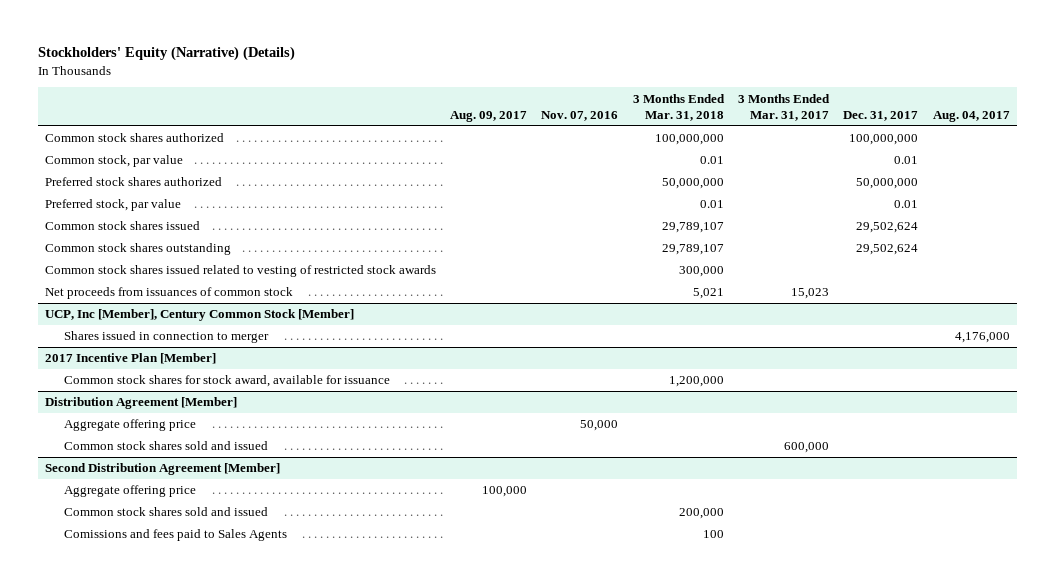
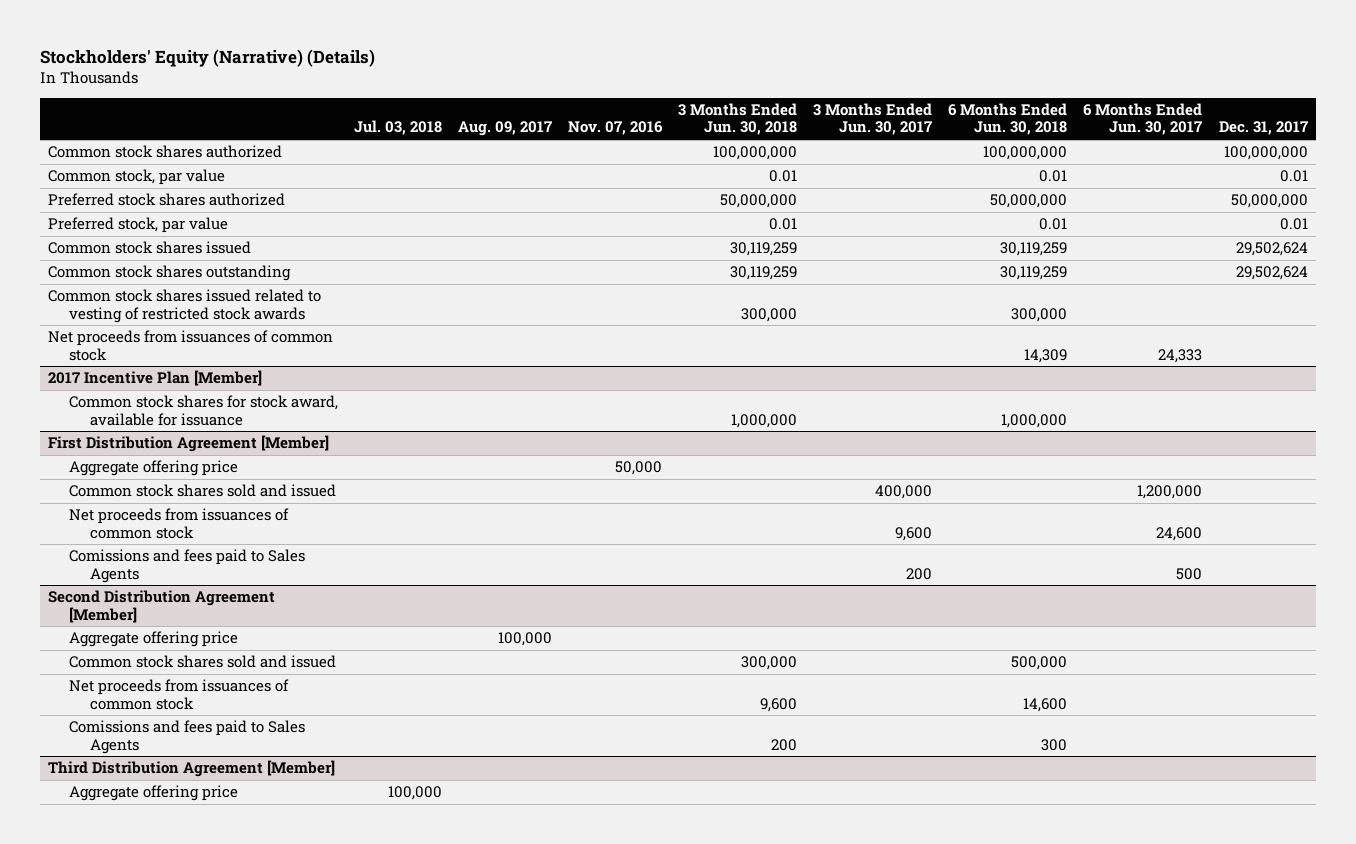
- | Aug. 09, 2017 | Nov. 07, 2016 | 3 Months Ended Mar. 31, 2018 | 3 Months Ended Mar. 31, 2017 | Dec. 31, 2017 | Aug. 04, 2017
+ | Jul. 03, 2018 | Aug. 09, 2017 | Nov. 07, 2016 | 3 Months Ended Jun. 30, 2018 | 3 Months Ended Jun. 30, 2017 | 6 Months Ended Jun. 30, 2018 | 6 Months Ended Jun. 30, 2017 | Dec. 31, 2017
- UCP, Inc [Member], Century Common Stock [Member]
- Shares issued in connection to merger | | | | | | 4,176,000
- Distribution Agreement [Member]
+ First Distribution Agreement [Member]
+ Net proceeds from issuances of common stock | | | | | 9,600 | | 24,600 |
+ Comissions and fees paid to Sales Agents | | | | | 200 | | 500 |
@ Second Distribution Agreement [Member]
+ Net proceeds from issuances of common stock | | | | 9,600 | | 14,600 | |
+ Third Distribution Agreement [Member]
+ Aggregate offering price | 100,000 | | | | | | |

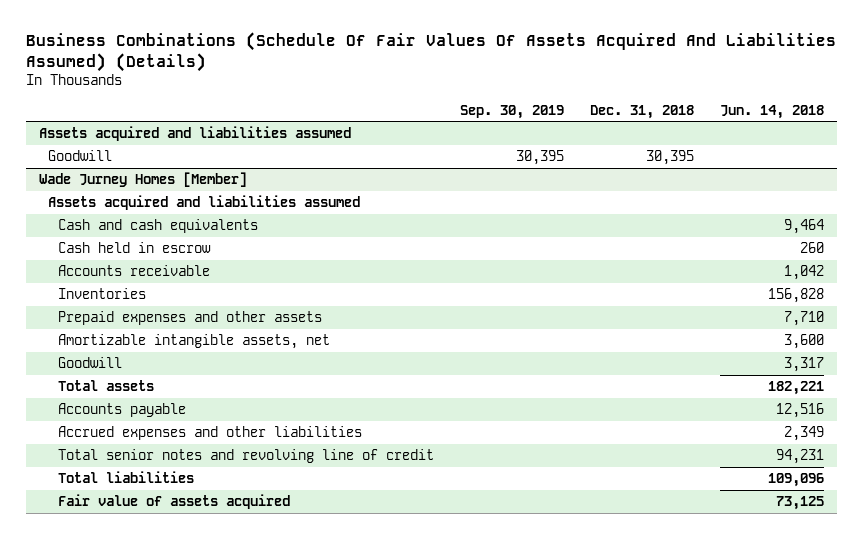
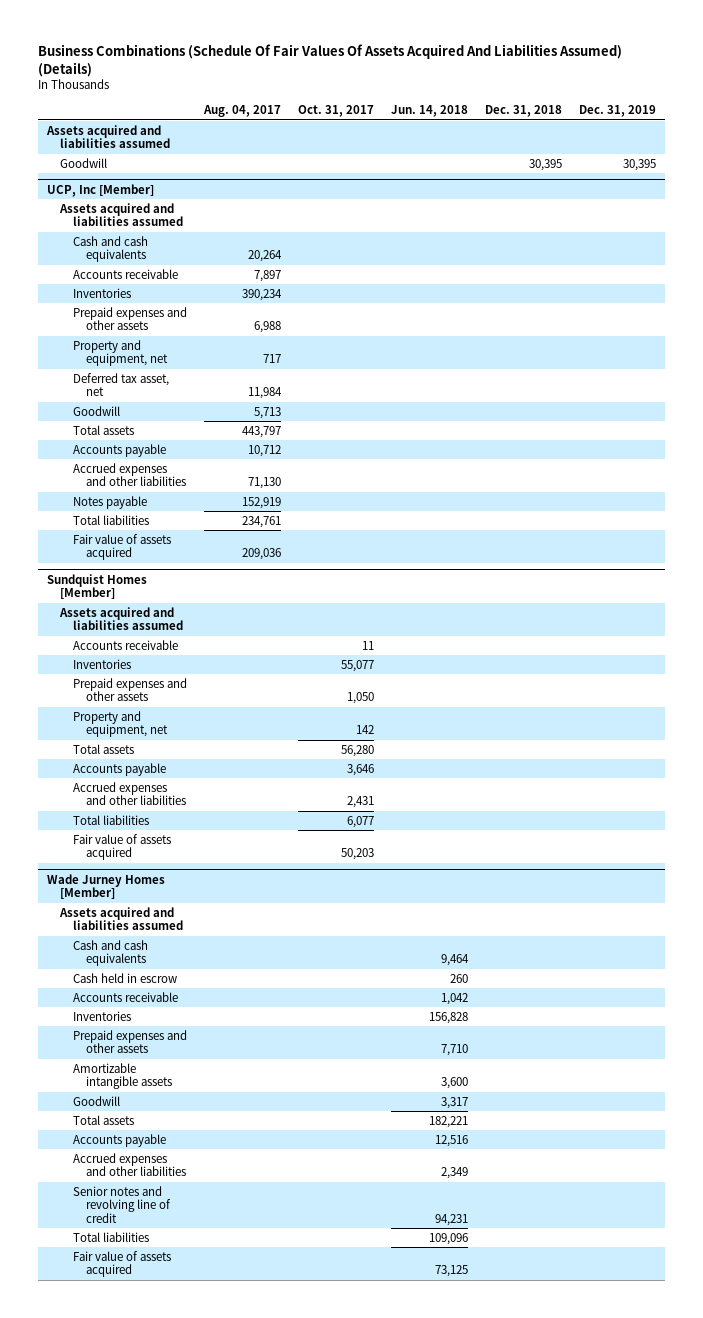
- | Sep. 30, 2019 | Dec. 31, 2018 | Jun. 14, 2018
+ | Aug. 04, 2017 | Oct. 31, 2017 | Jun. 14, 2018 | Dec. 31, 2018 | Dec. 31, 2019
+ UCP, Inc [Member]
+ Assets acquired and liabilities assumed
+ Cash and cash equivalents | 20,264 | | | |
+ Accounts receivable | 7,897 | | | |
+ Inventories | 390,234 | | | |
+ Prepaid expenses and other assets | 6,988 | | | |
+ Property and equipment, net | 717 | | | |
+ Deferred tax asset, net | 11,984 | | | |
+ Goodwill | 5,713 | | | |
+ Total assets | 443,797 | | | |
+ Accounts payable | 10,712 | | | |
+ Accrued expenses and other liabilities | 71,130 | | | |
+ Notes payable | 152,919 | | | |
+ Total liabilities | 234,761 | | | |
+ Fair value of assets acquired | 209,036 | | | |
+ Sundquist Homes [Member]
+ Assets acquired and liabilities assumed
+ Accounts receivable | | 11 | | |
+ Inventories | | 55,077 | | |
+ Prepaid expenses and other assets | | 1,050 | | |
+ Property and equipment, net | | 142 | | |
+ Total assets | | 56,280 | | |
+ Accounts payable | | 3,646 | | |
+ Accrued expenses and other liabilities | | 2,431 | | |
+ Total liabilities | | 6,077 | | |
+ Fair value of assets acquired | | 50,203 | | |
@ Wade Jurney Homes [Member]
- Amortizable intangible assets, net | | | 3,600
+ Amortizable intangible assets | | | 3,600 | |
- Total senior notes and revolving line of credit | | | 94,231
+ Senior notes and revolving line of credit | | | 94,231 | |

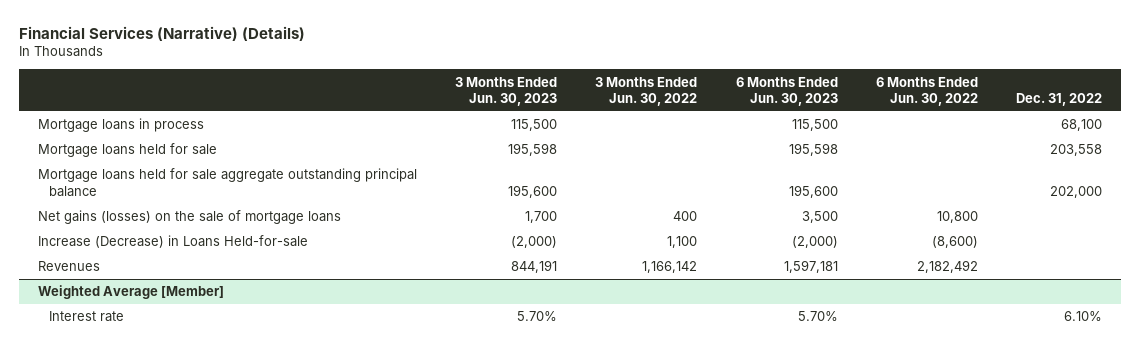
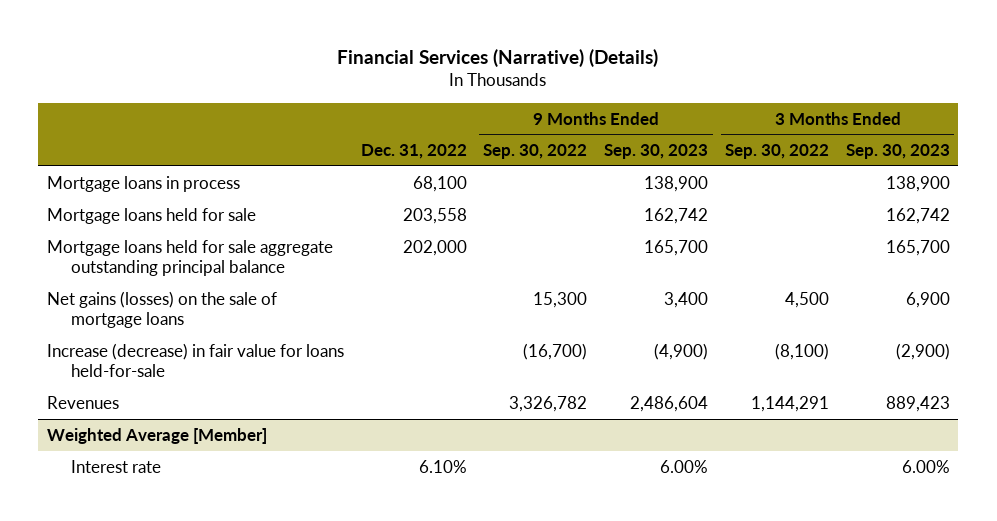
- | 3 Months Ended Jun. 30, 2023 | 3 Months Ended Jun. 30, 2022 | 6 Months Ended Jun. 30, 2023 | 6 Months Ended Jun. 30, 2022 | Dec. 31, 2022
+ | Dec. 31, 2022 | 9 Months Ended Sep. 30, 2022 | 9 Months Ended Sep. 30, 2023 | 3 Months Ended Sep. 30, 2022 | 3 Months Ended Sep. 30, 2023
- Increase (Decrease) in Loans Held-for-sale | (2,000) | 1,100 | (2,000) | (8,600) |
+ Increase (decrease) in fair value for loans held-for-sale | | (16,700) | (4,900) | (8,100) | (2,900)

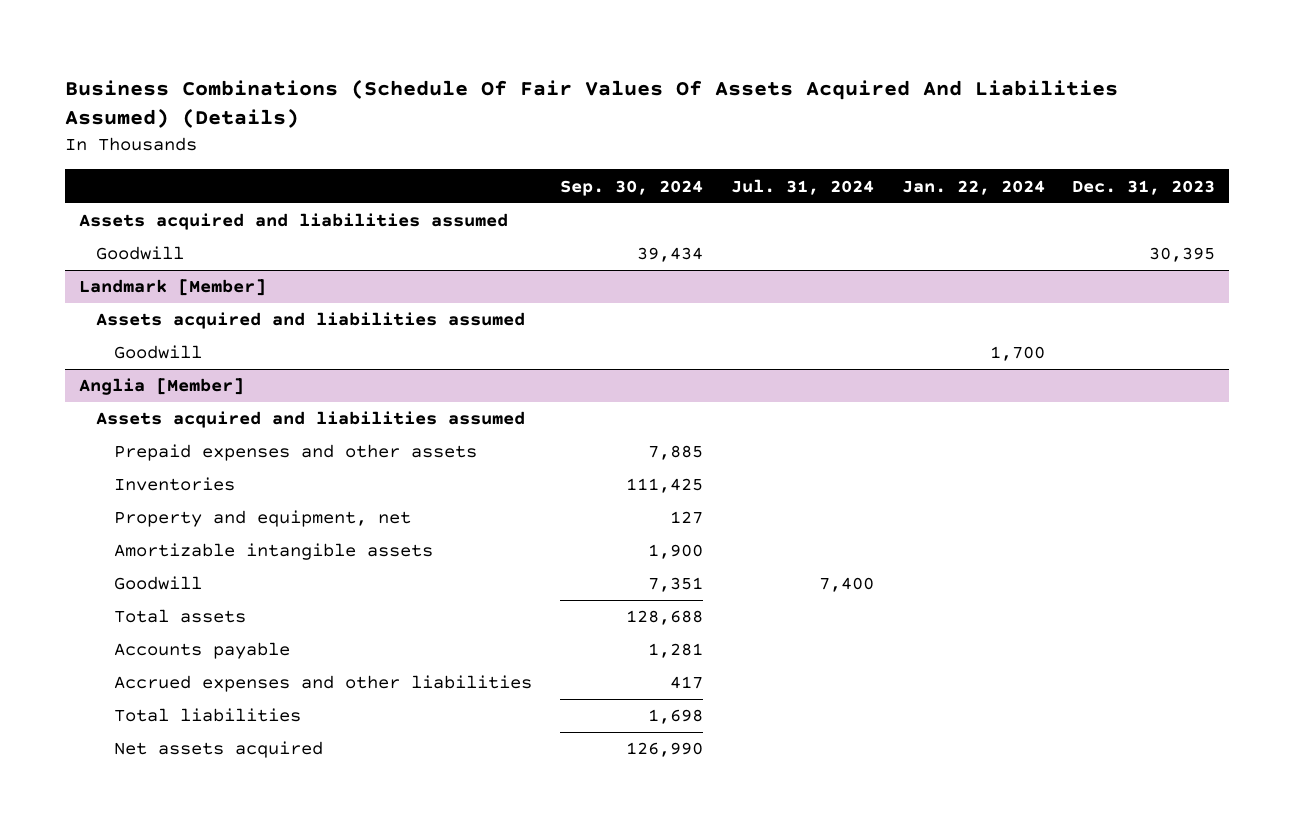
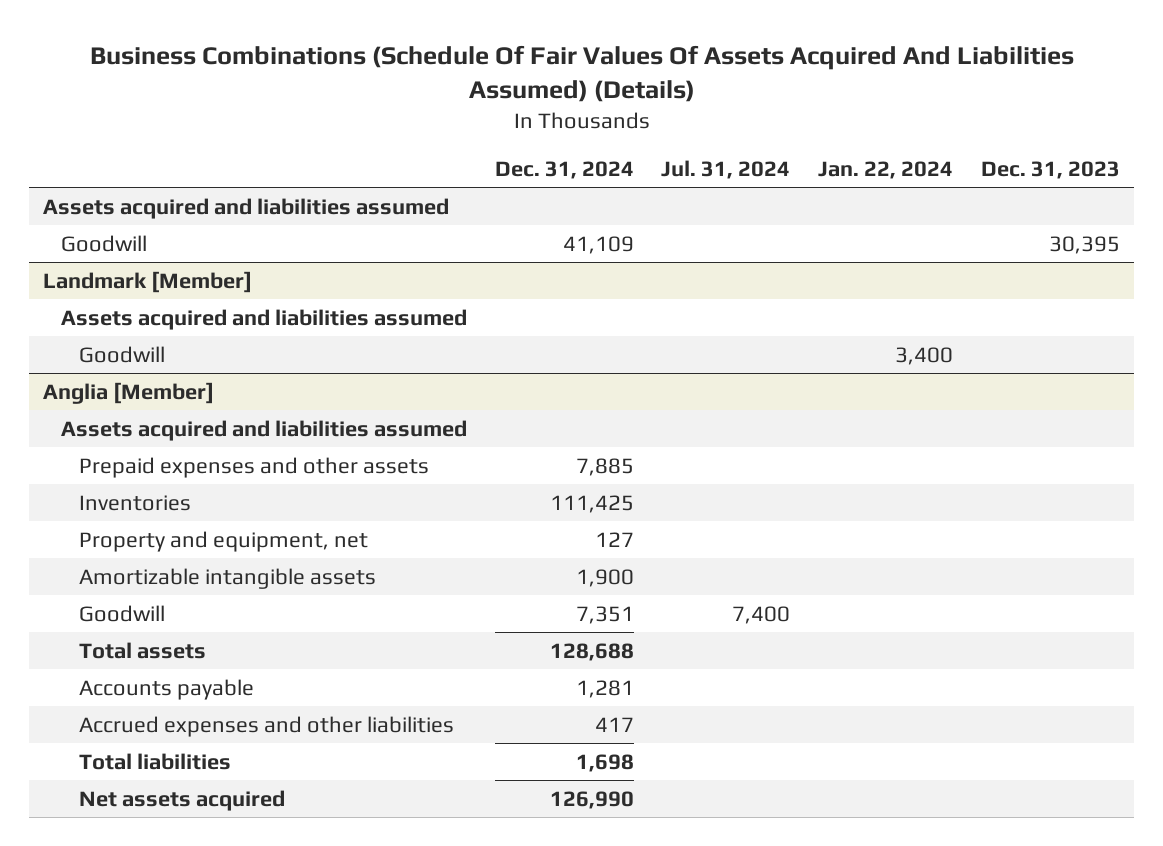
- | Sep. 30, 2024 | Jul. 31, 2024 | Jan. 22, 2024 | Dec. 31, 2023
+ | Dec. 31, 2024 | Jul. 31, 2024 | Jan. 22, 2024 | Dec. 31, 2023
@ Landmark [Member]
- Goodwill | | | 1,700 |
+ Goodwill | | | 3,400 |

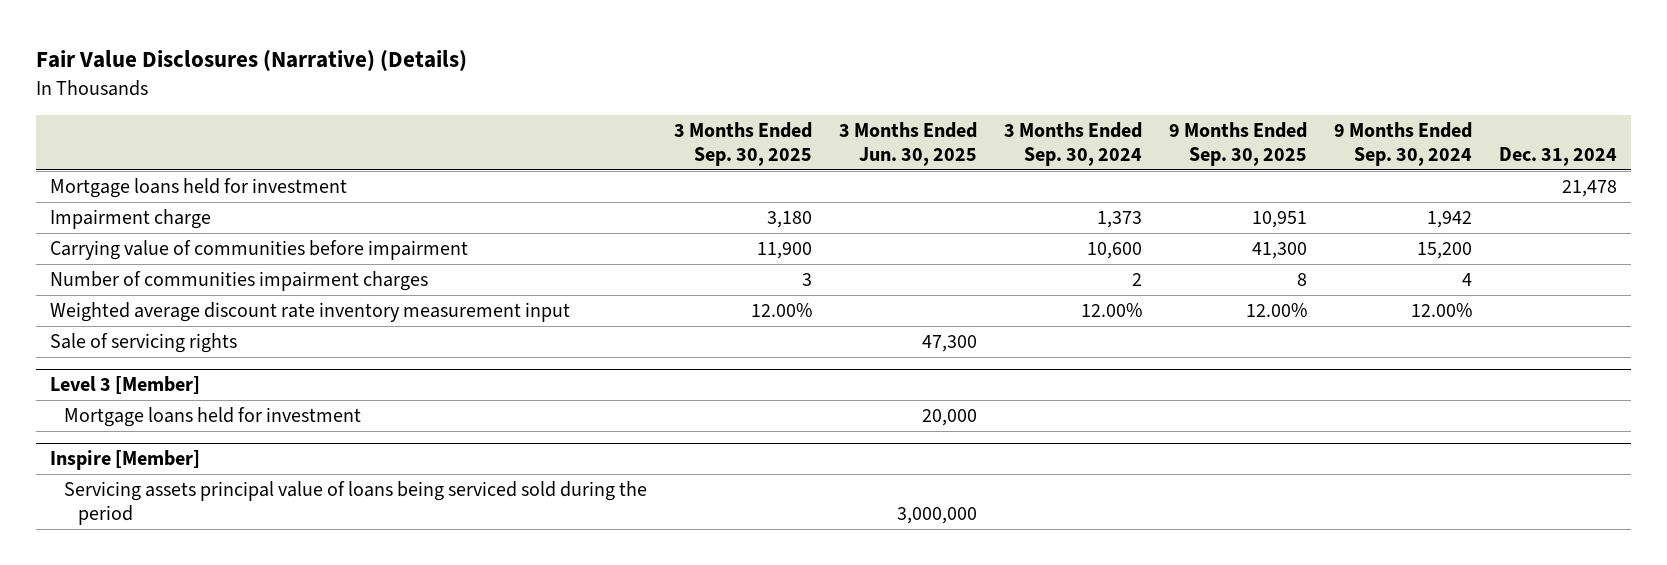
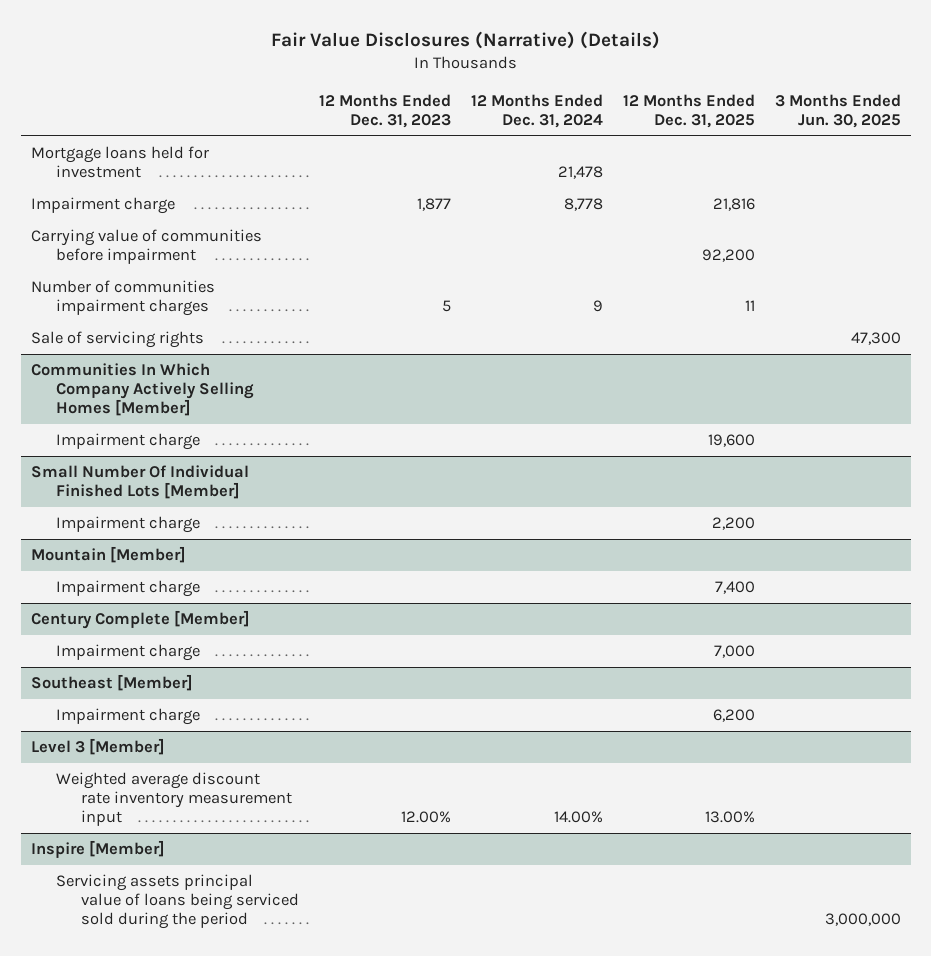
- | 3 Months Ended Sep. 30, 2025 | 3 Months Ended Jun. 30, 2025 | 3 Months Ended Sep. 30, 2024 | 9 Months Ended Sep. 30, 2025 | 9 Months Ended Sep. 30, 2024 | Dec. 31, 2024
+ | 12 Months Ended Dec. 31, 2023 | 12 Months Ended Dec. 31, 2024 | 12 Months Ended Dec. 31, 2025 | 3 Months Ended Jun. 30, 2025
- Weighted average discount rate inventory measurement input | 12.00% | | 12.00% | 12.00% | 12.00% |
+ Communities In Which Company Actively Selling Homes [Member]
+ Impairment charge | | | 19,600 |
+ Small Number Of Individual Finished Lots [Member]
+ Impairment charge | | | 2,200 |
+ Mountain [Member]
+ Impairment charge | | | 7,400 |
+ Century Complete [Member]
+ Impairment charge | | | 7,000 |
+ Southeast [Member]
+ Impairment charge | | | 6,200 |
@ Level 3 [Member]
- Mortgage loans held for investment | | 20,000 | | | |
+ Weighted average discount rate inventory measurement input | 12.00% | 14.00% | 13.00% |

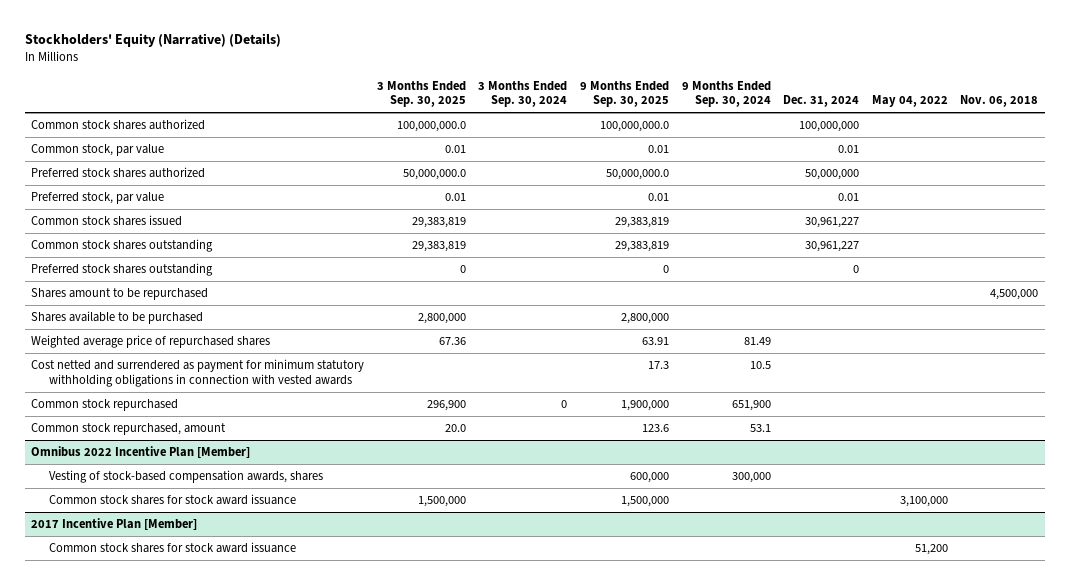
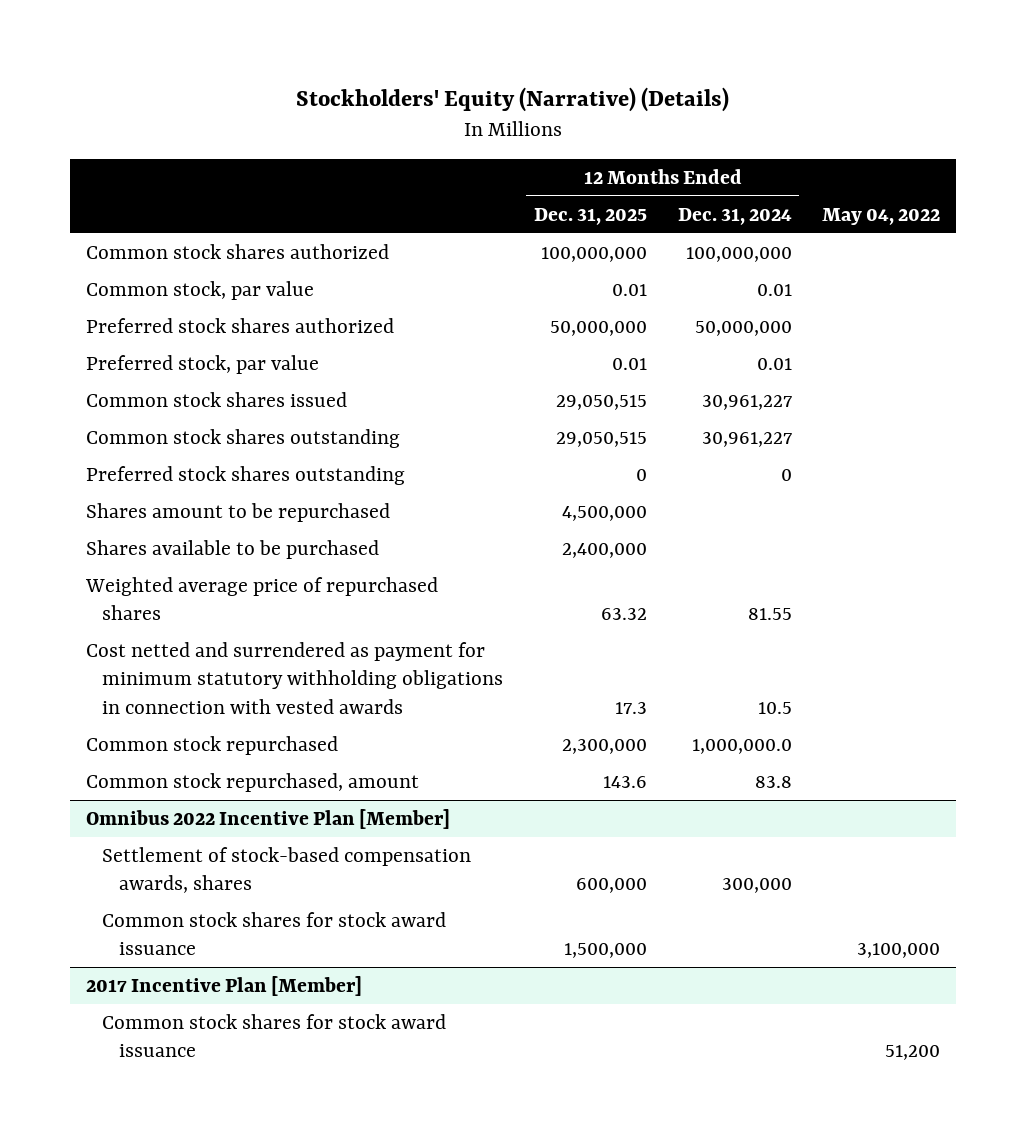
- | 3 Months Ended Sep. 30, 2025 | 3 Months Ended Sep. 30, 2024 | 9 Months Ended Sep. 30, 2025 | 9 Months Ended Sep. 30, 2024 | Dec. 31, 2024 | May 04, 2022 | Nov. 06, 2018
+ | 12 Months Ended Dec. 31, 2025 | 12 Months Ended Dec. 31, 2024 | May 04, 2022
@ Omnibus 2022 Incentive Plan [Member]
- Vesting of stock-based compensation awards, shares | | | 600,000 | 300,000 | | |
+ Settlement of stock-based compensation awards, shares | 600,000 | 300,000 |

